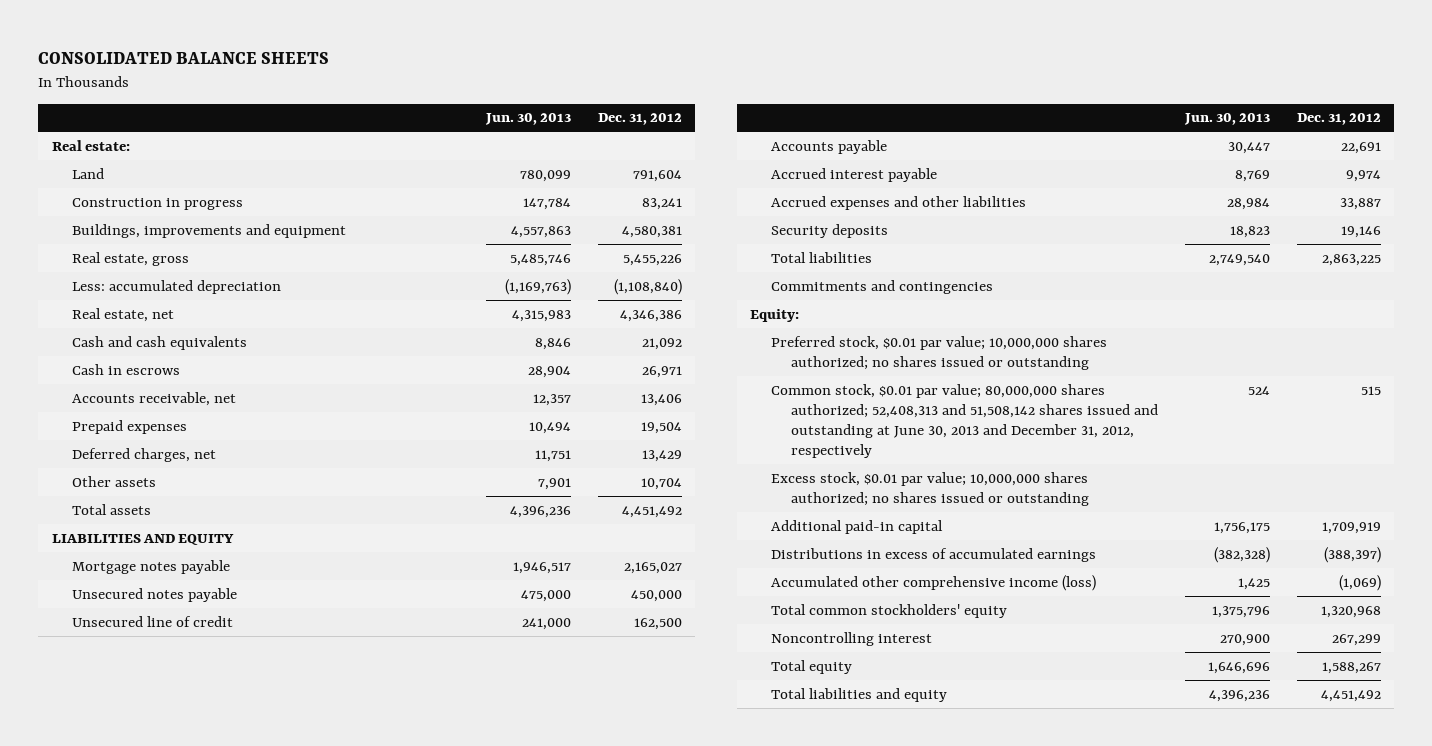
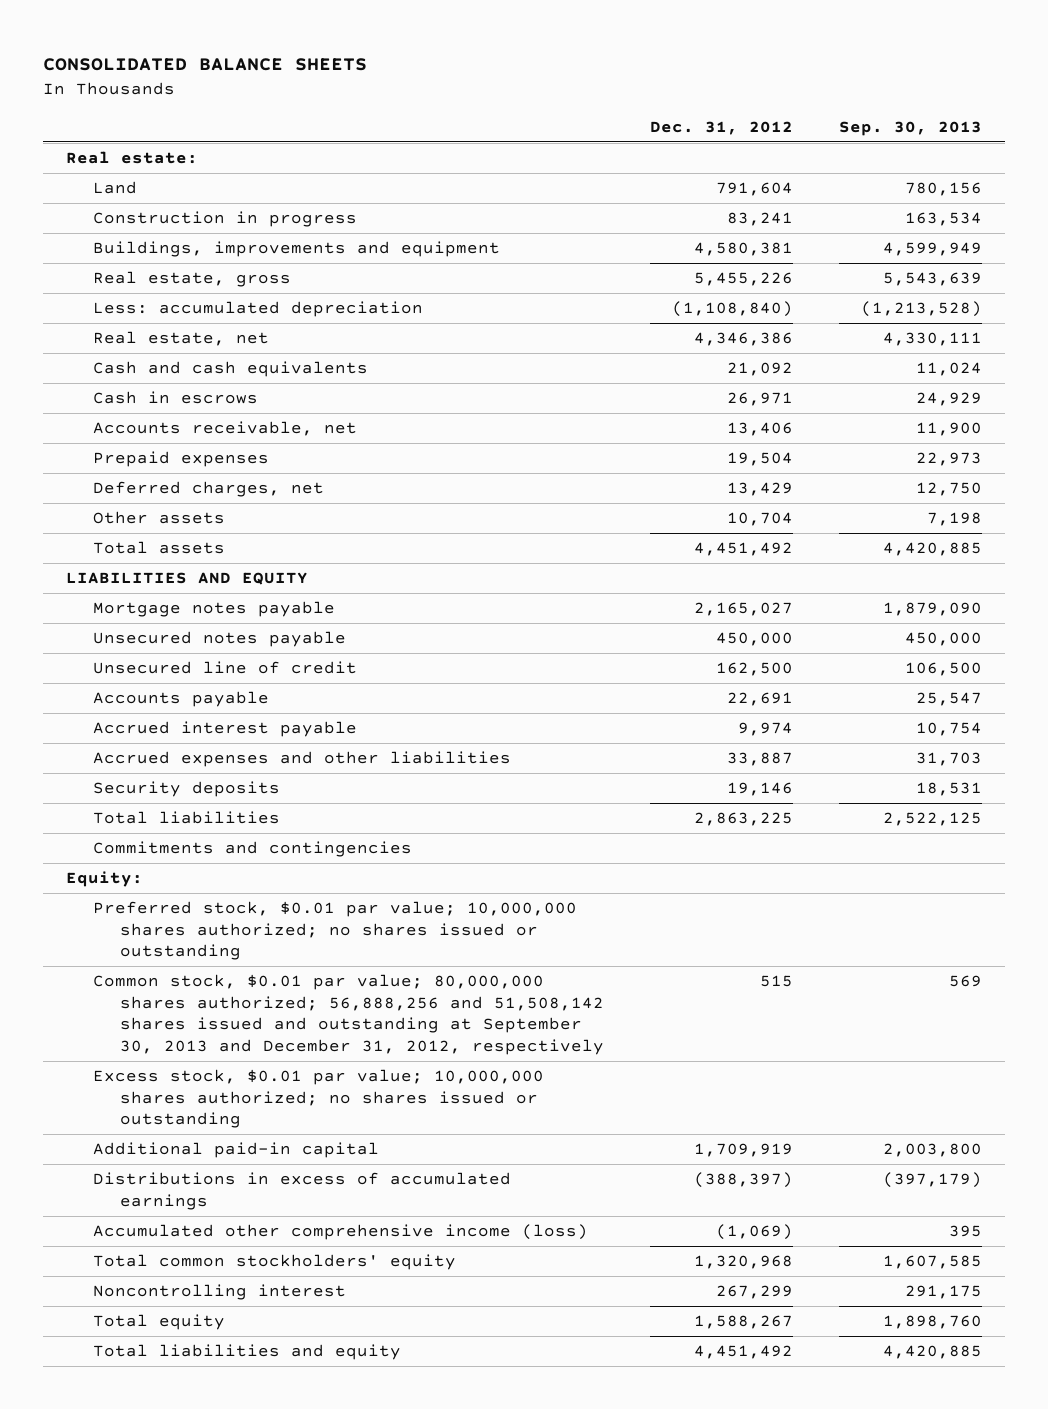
- | Jun. 30, 2013 | Dec. 31, 2012
+ | Dec. 31, 2012 | Sep. 30, 2013
- Common stock, $0.01 par value; 80,000,000 shares authorized; 52,408,313 and 51,508,142 shares issued and outstanding at June 30, 2013 and December 31, 2012, respectively | 524 | 515
+ Common stock, $0.01 par value; 80,000,000 shares authorized; 56,888,256 and 51,508,142 shares issued and outstanding at September 30, 2013 and December 31, 2012, respectively | 515 | 569

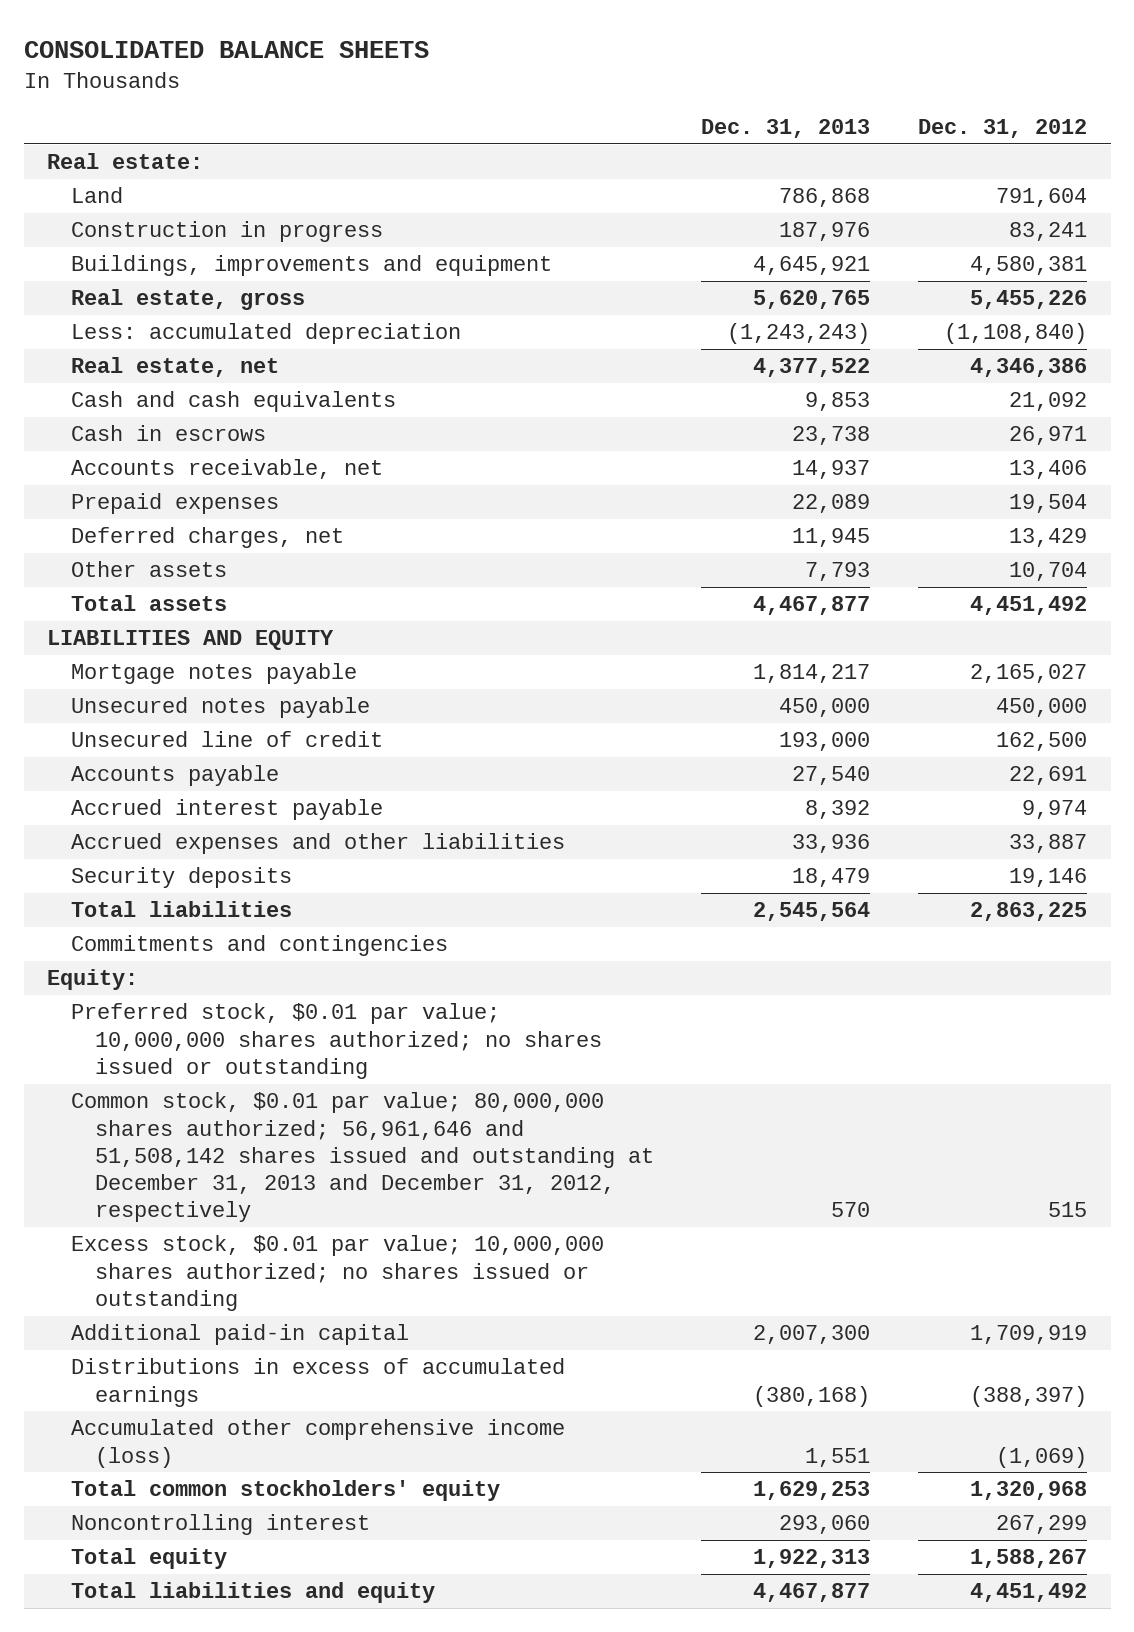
- | Dec. 31, 2012 | Sep. 30, 2013
+ | Dec. 31, 2013 | Dec. 31, 2012
- Common stock, $0.01 par value; 80,000,000 shares authorized; 56,888,256 and 51,508,142 shares issued and outstanding at September 30, 2013 and December 31, 2012, respectively | 515 | 569
+ Common stock, $0.01 par value; 80,000,000 shares authorized; 56,961,646 and 51,508,142 shares issued and outstanding at December 31, 2013 and December 31, 2012, respectively | 570 | 515

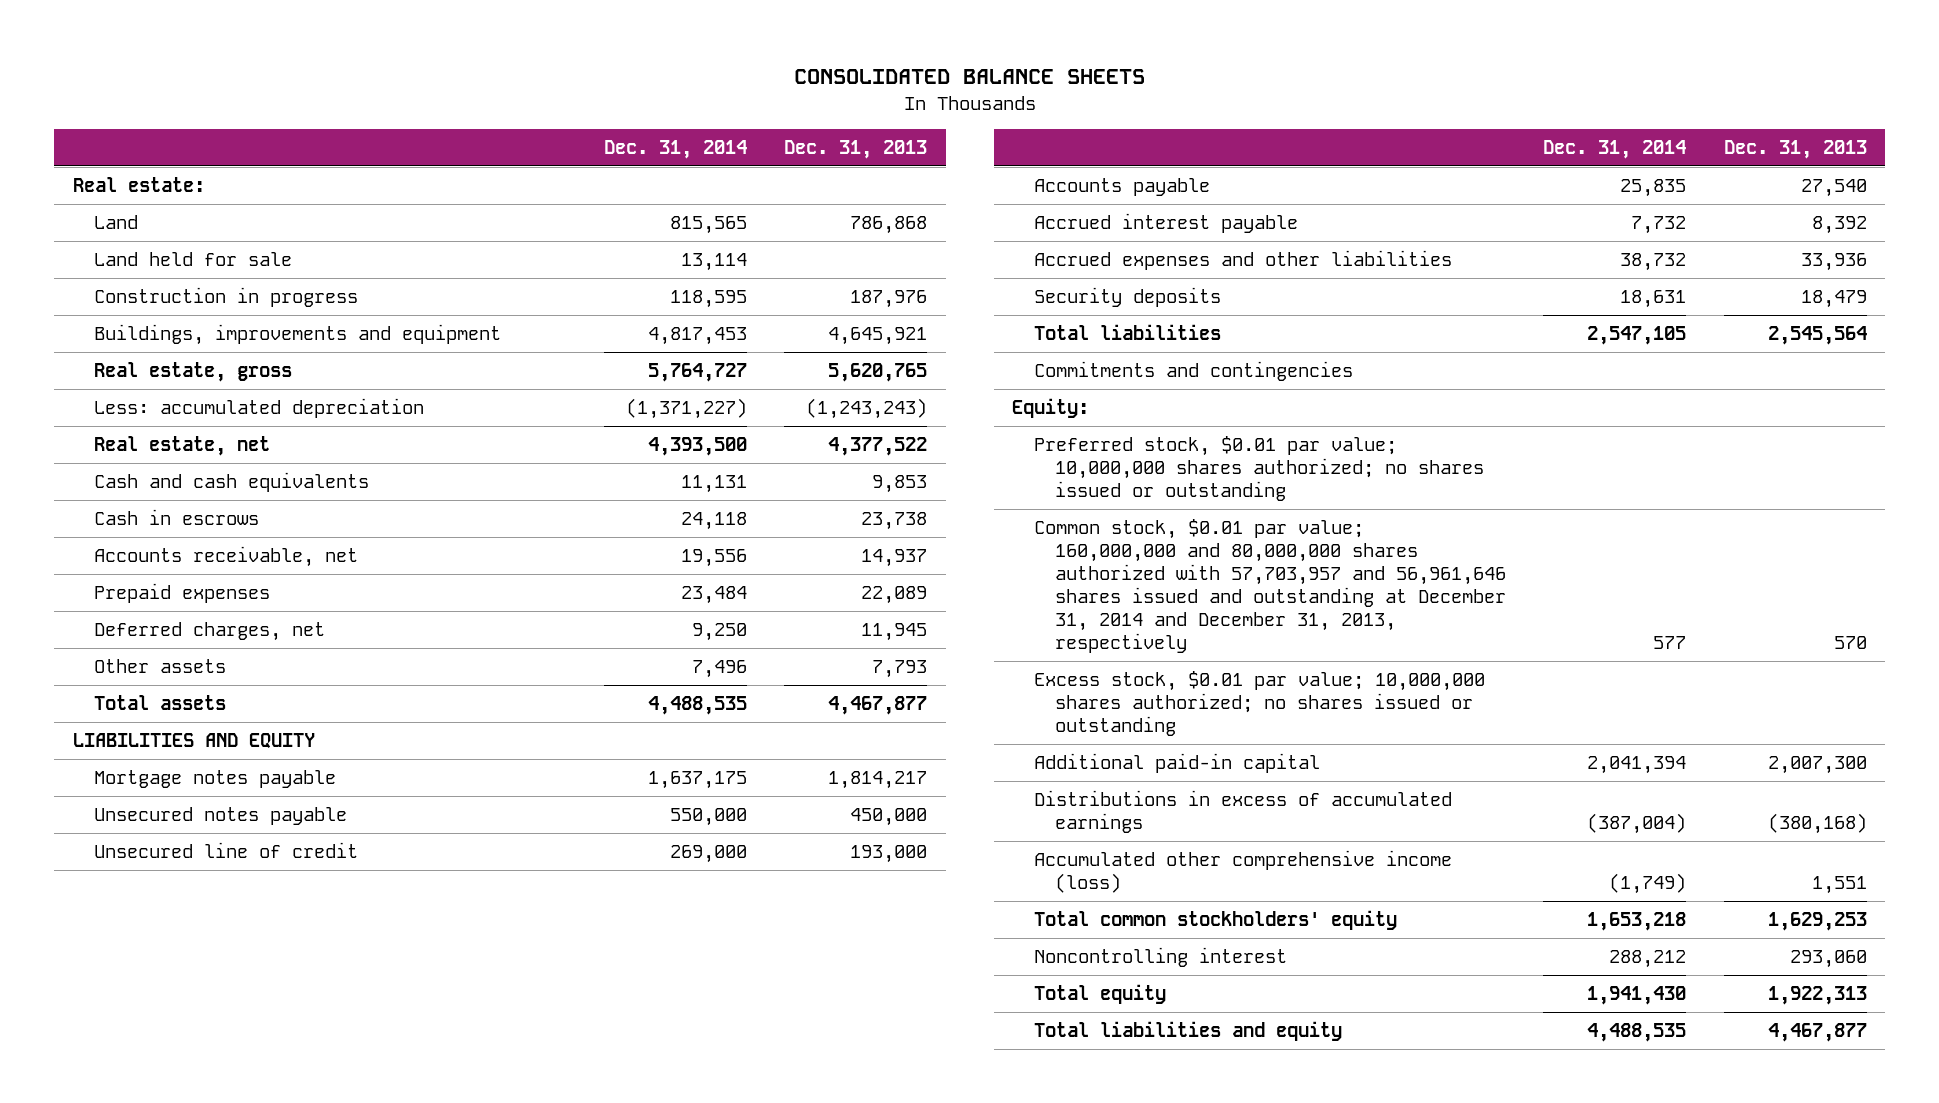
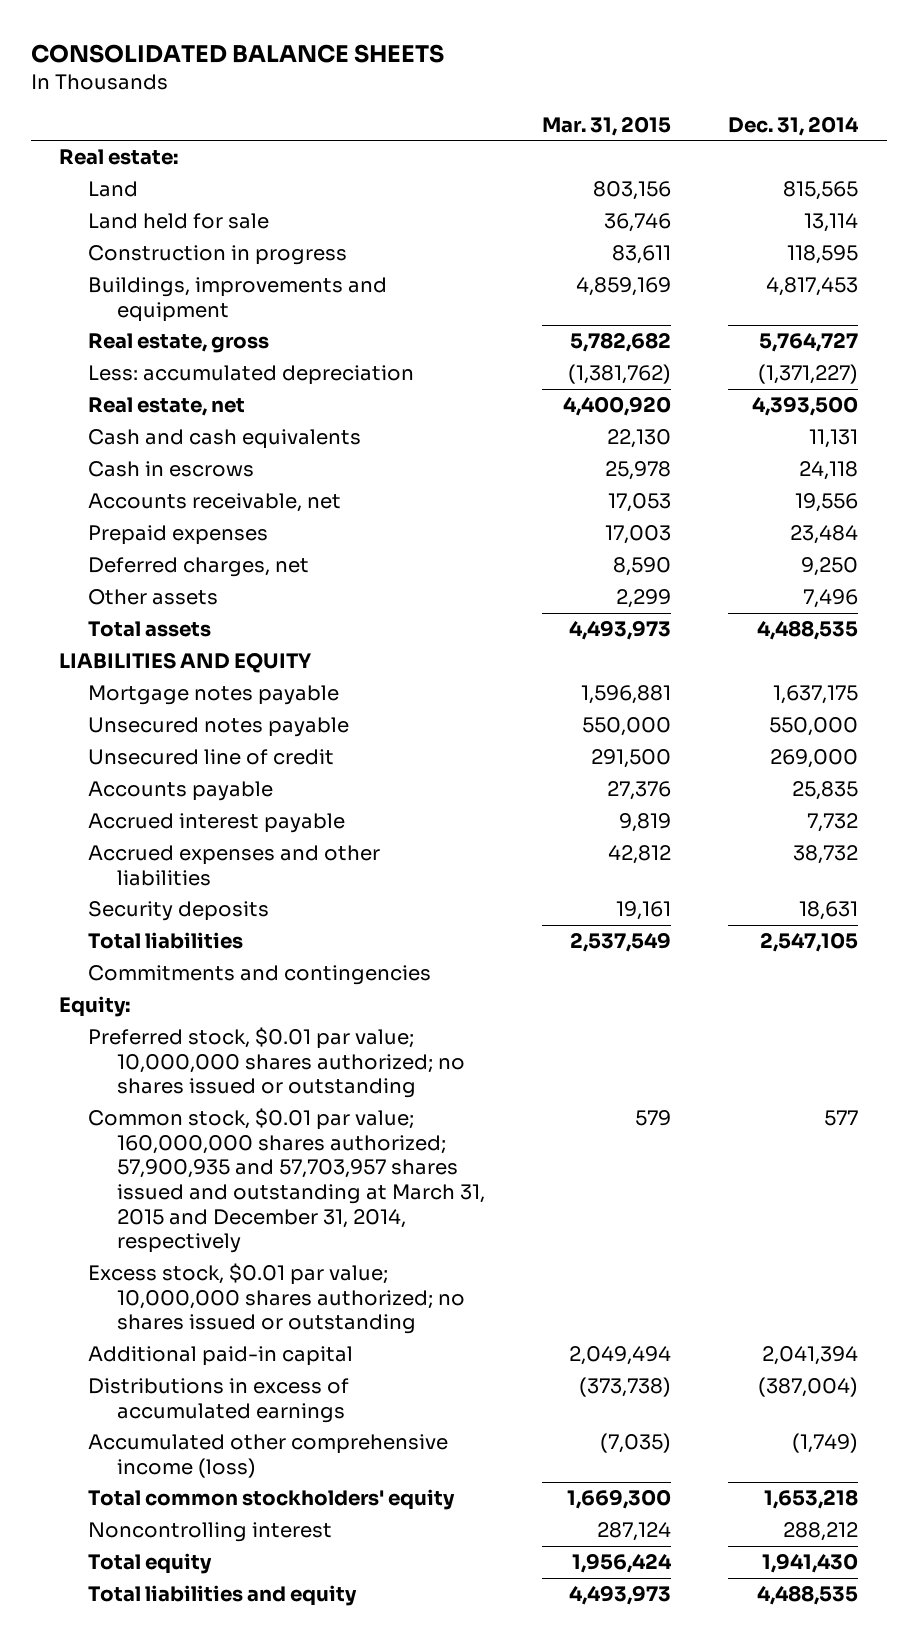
- | Dec. 31, 2014 | Dec. 31, 2013
+ | Mar. 31, 2015 | Dec. 31, 2014
- Common stock, $0.01 par value; 160,000,000 and 80,000,000 shares authorized with 57,703,957 and 56,961,646 shares issued and outstanding at December 31, 2014 and December 31, 2013, respectively | 577 | 570
+ Common stock, $0.01 par value; 160,000,000 shares authorized; 57,900,935 and 57,703,957 shares issued and outstanding at March 31, 2015 and December 31, 2014, respectively | 579 | 577

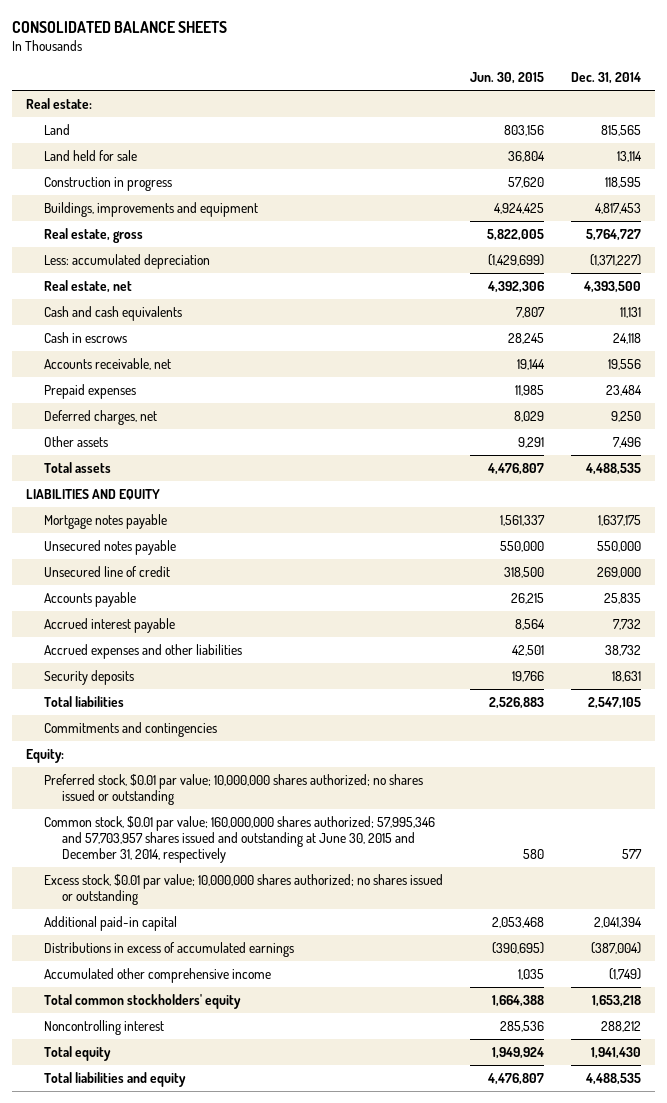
- | Mar. 31, 2015 | Dec. 31, 2014
+ | Jun. 30, 2015 | Dec. 31, 2014
- Common stock, $0.01 par value; 160,000,000 shares authorized; 57,900,935 and 57,703,957 shares issued and outstanding at March 31, 2015 and December 31, 2014, respectively | 579 | 577
+ Common stock, $0.01 par value; 160,000,000 shares authorized; 57,995,346 and 57,703,957 shares issued and outstanding at June 30, 2015 and December 31, 2014, respectively | 580 | 577
- Accumulated other comprehensive income (loss) | (7,035) | (1,749)
+ Accumulated other comprehensive income | 1,035 | (1,749)

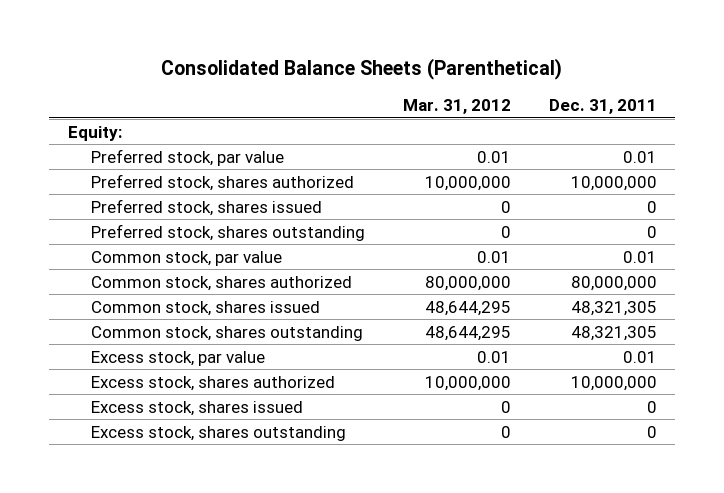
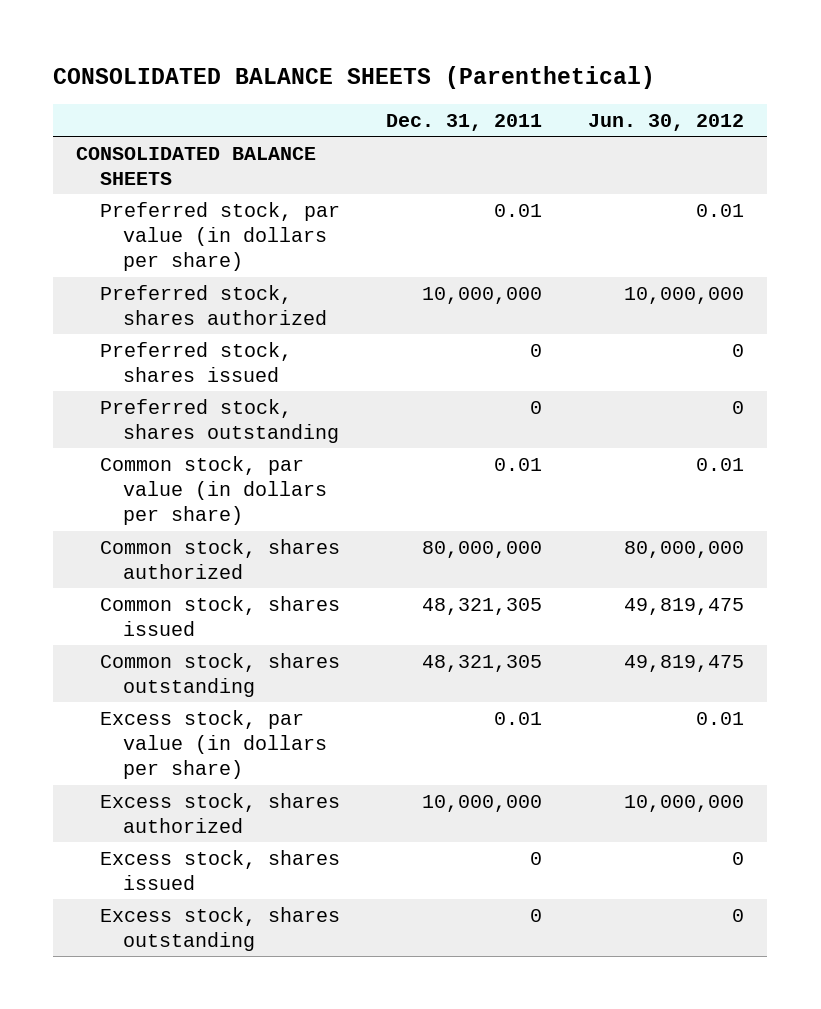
- Consolidated Balance Sheets (Parenthetical)
+ CONSOLIDATED BALANCE SHEETS (Parenthetical)
- | Mar. 31, 2012 | Dec. 31, 2011
+ | Dec. 31, 2011 | Jun. 30, 2012
- Equity:
- Preferred stock, par value | 0.01 | 0.01
+ CONSOLIDATED BALANCE SHEETS
+ Preferred stock, par value (in dollars per share) | 0.01 | 0.01
- Common stock, par value | 0.01 | 0.01
+ Common stock, par value (in dollars per share) | 0.01 | 0.01
- Excess stock, par value | 0.01 | 0.01
+ Excess stock, par value (in dollars per share) | 0.01 | 0.01

